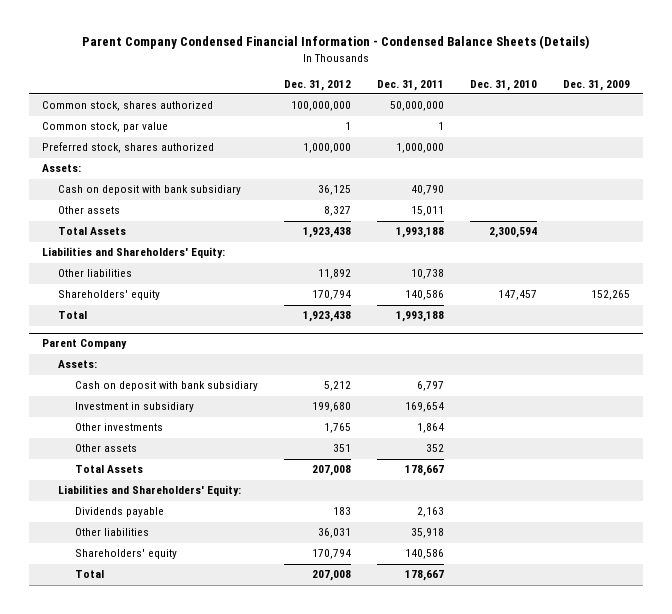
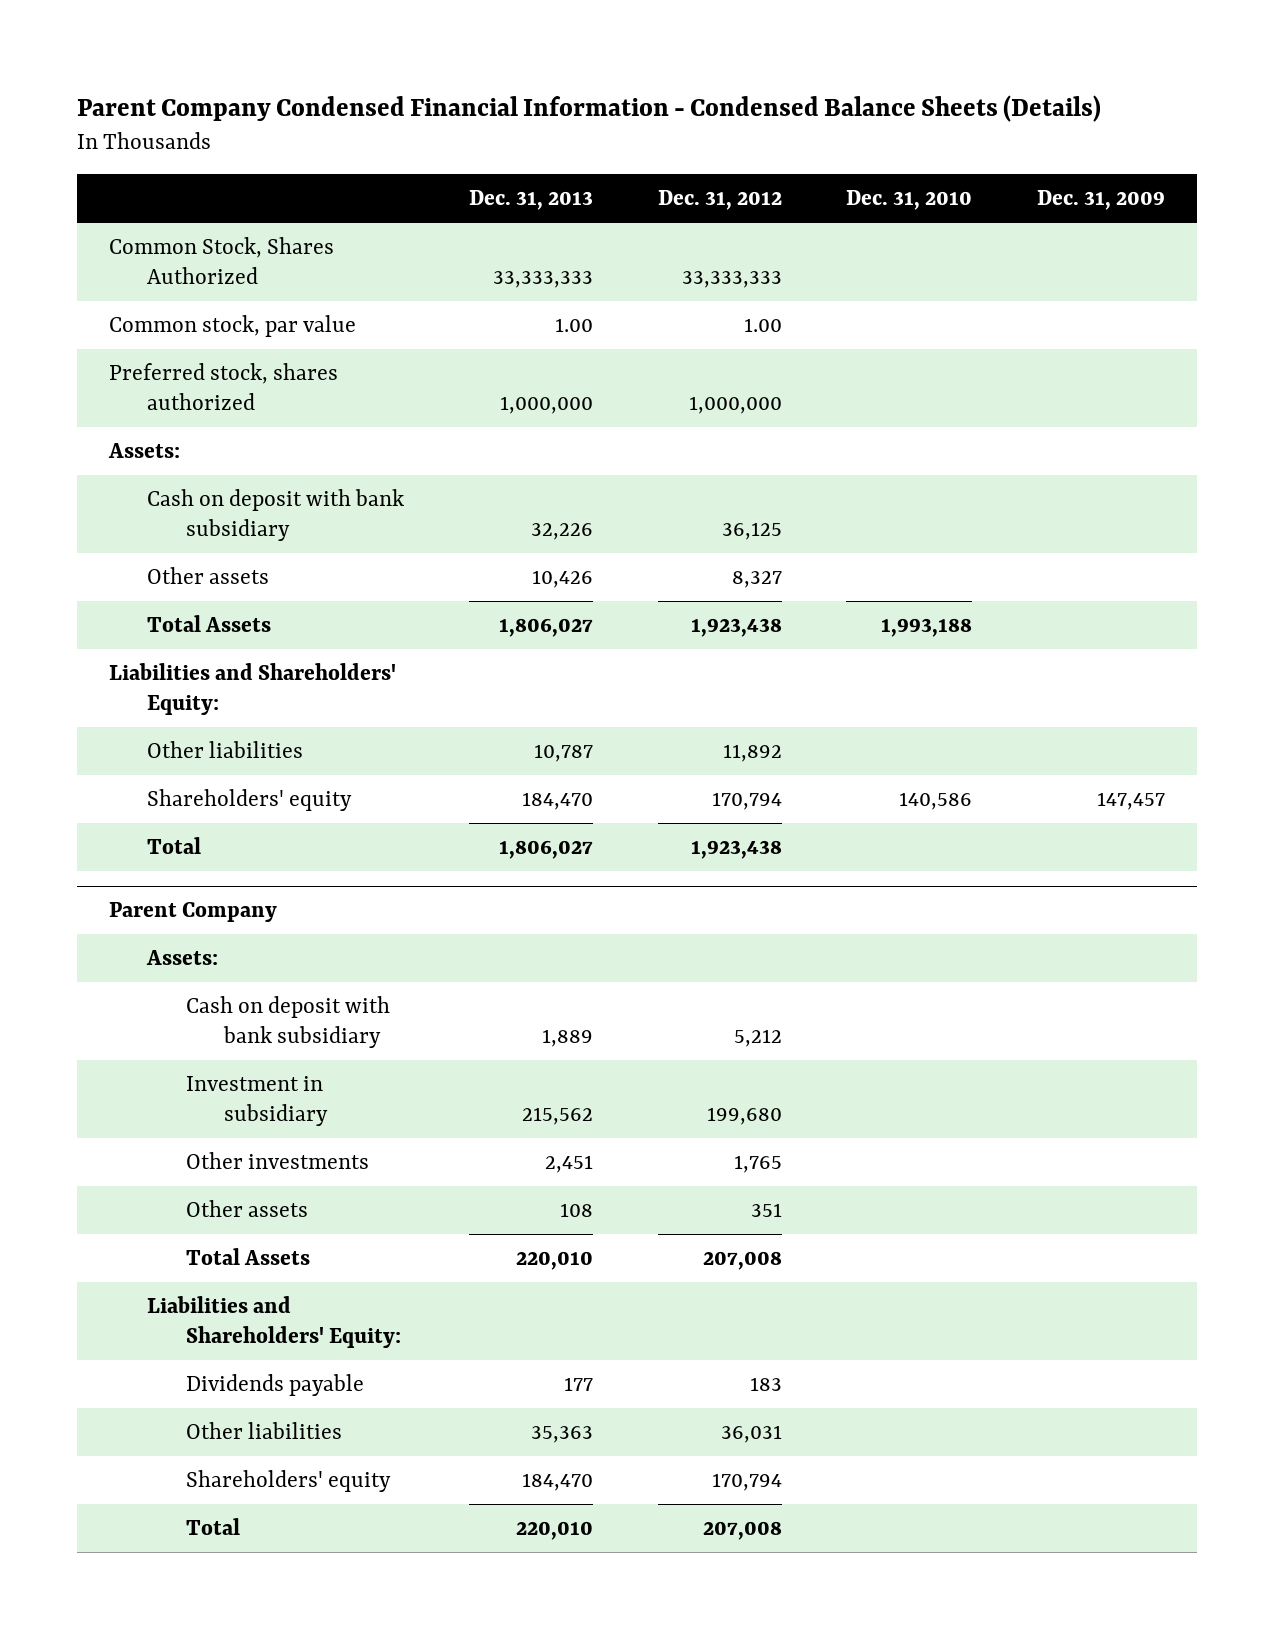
- | Dec. 31, 2012 | Dec. 31, 2011 | Dec. 31, 2010 | Dec. 31, 2009
+ | Dec. 31, 2013 | Dec. 31, 2012 | Dec. 31, 2010 | Dec. 31, 2009
- Common stock, shares authorized | 100,000,000 | 50,000,000 | |
- Common stock, par value | 1 | 1 | |
+ Common Stock, Shares Authorized | 33,333,333 | 33,333,333 | |
+ Common stock, par value | 1.00 | 1.00 | |
- Total Assets | 1,923,438 | 1,993,188 | 2,300,594 |
+ Total Assets | 1,806,027 | 1,923,438 | 1,993,188 |
- Shareholders' equity | 170,794 | 140,586 | 147,457 | 152,265
+ Shareholders' equity | 184,470 | 170,794 | 140,586 | 147,457

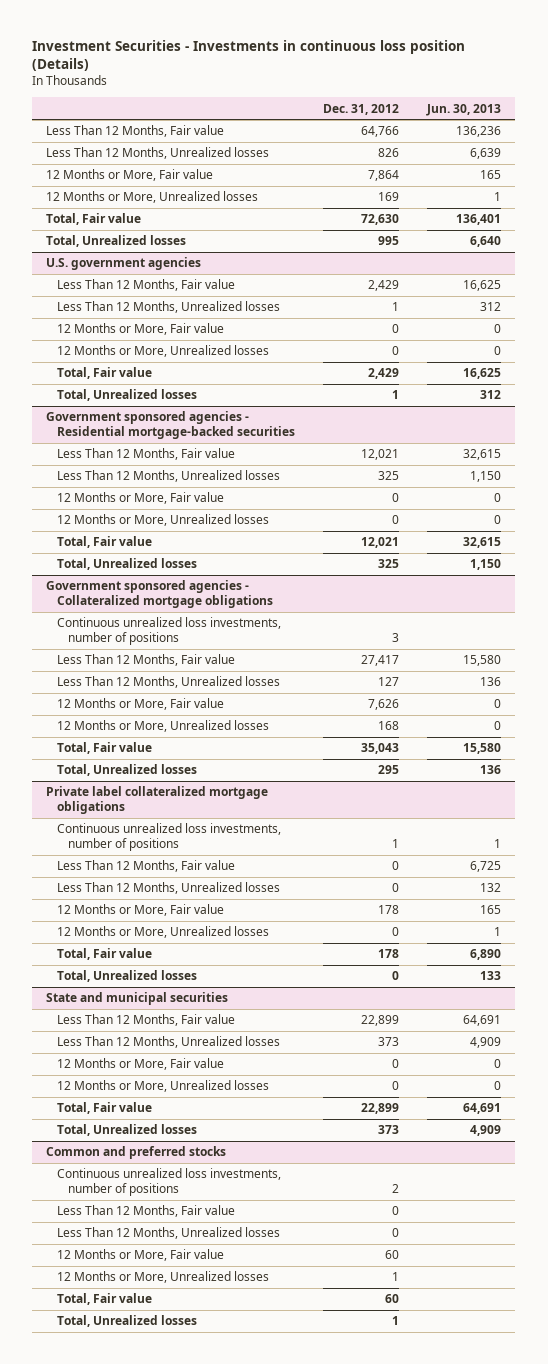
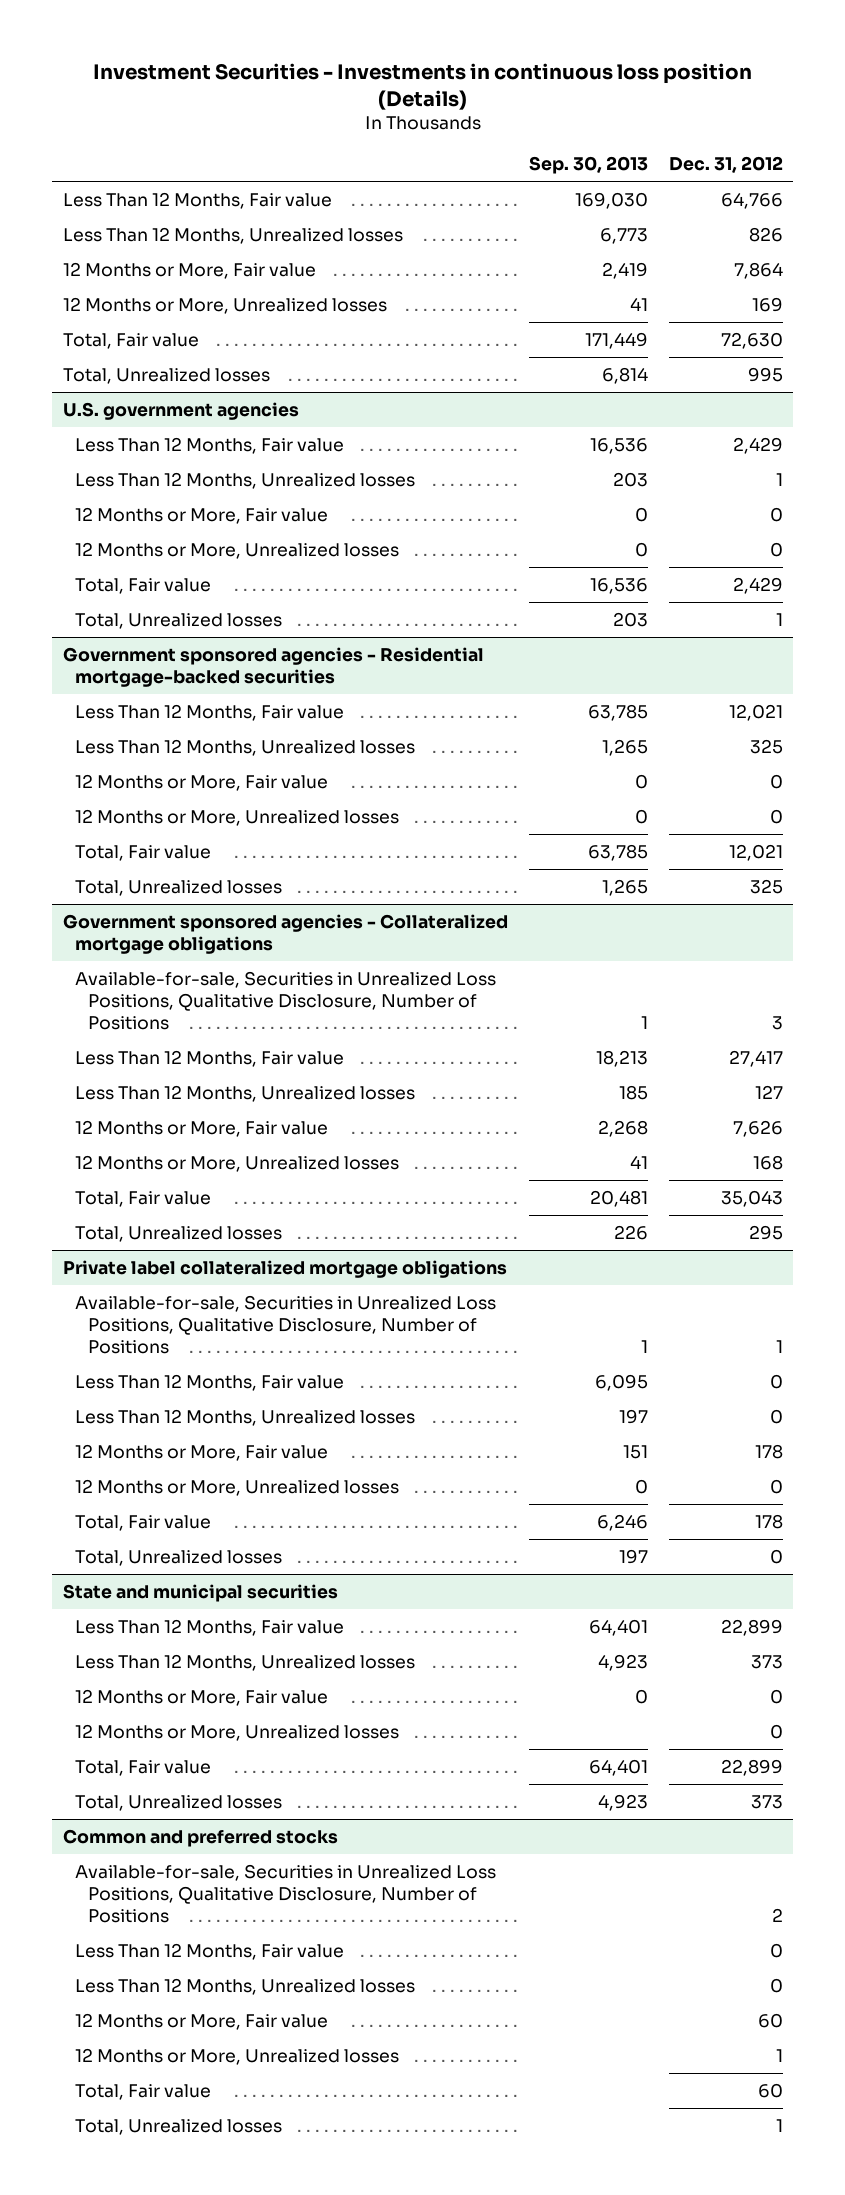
- | Dec. 31, 2012 | Jun. 30, 2013
+ | Sep. 30, 2013 | Dec. 31, 2012
@ Government sponsored agencies - Collateralized mortgage obligations
- Continuous unrealized loss investments, number of positions | 3 |
+ Available-for-sale, Securities in Unrealized Loss Positions, Qualitative Disclosure, Number of Positions | 1 | 3
@ Private label collateralized mortgage obligations
- Continuous unrealized loss investments, number of positions | 1 | 1
+ Available-for-sale, Securities in Unrealized Loss Positions, Qualitative Disclosure, Number of Positions | 1 | 1
@ Common and preferred stocks
- Continuous unrealized loss investments, number of positions | 2 |
+ Available-for-sale, Securities in Unrealized Loss Positions, Qualitative Disclosure, Number of Positions | | 2

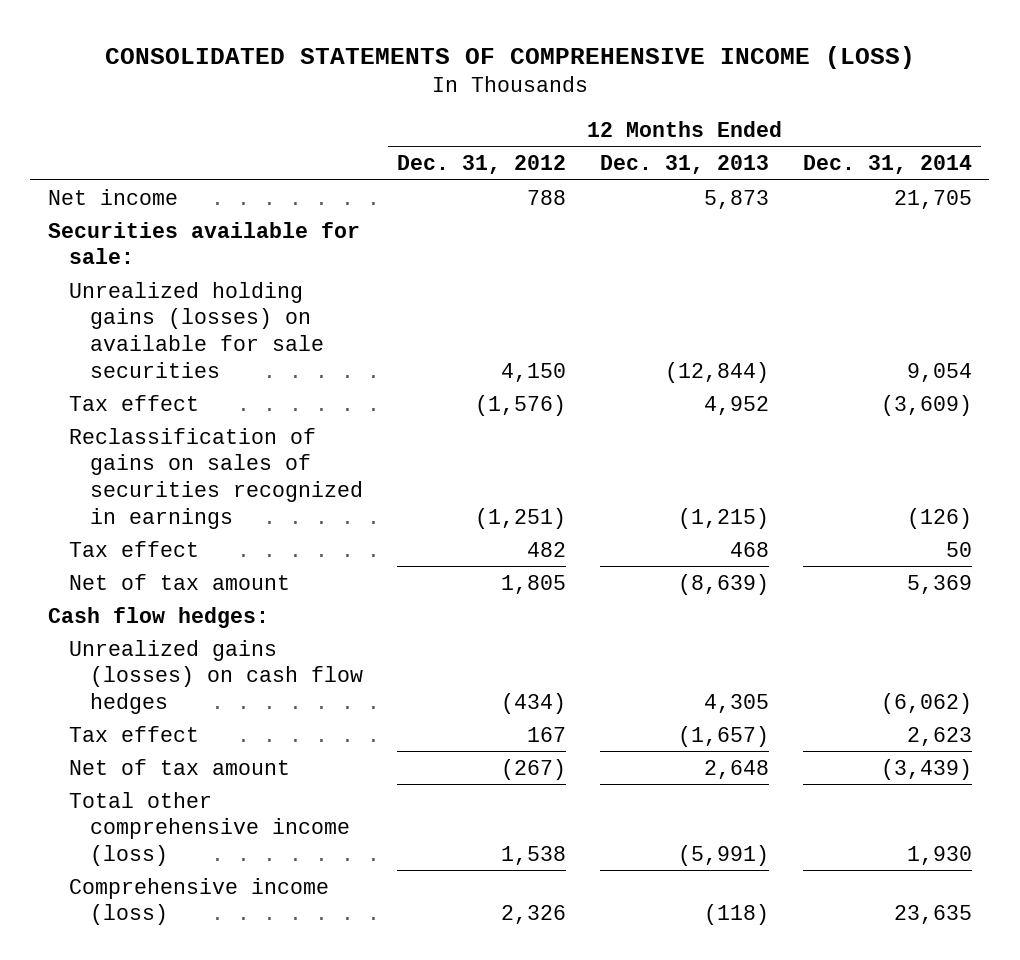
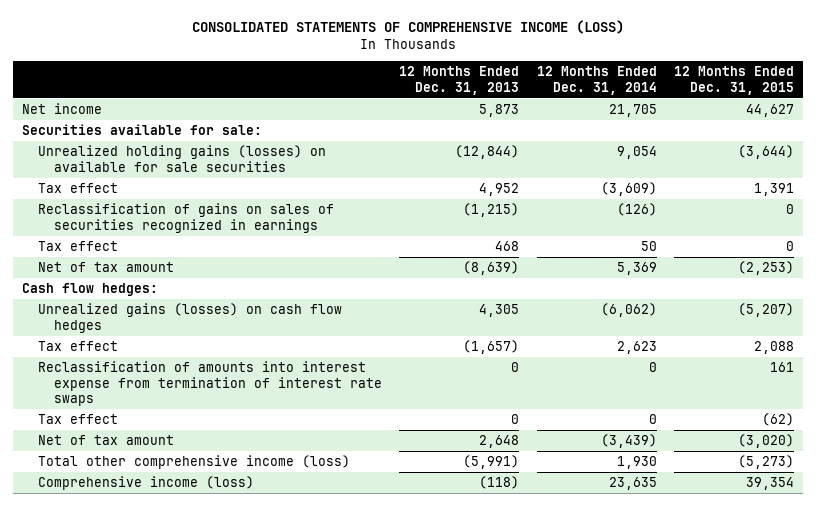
- | 12 Months Ended Dec. 31, 2012 | 12 Months Ended Dec. 31, 2013 | 12 Months Ended Dec. 31, 2014
+ | 12 Months Ended Dec. 31, 2013 | 12 Months Ended Dec. 31, 2014 | 12 Months Ended Dec. 31, 2015
+ Reclassification of amounts into interest expense from termination of interest rate swaps | 0 | 0 | 161
+ Tax effect | 0 | 0 | (62)

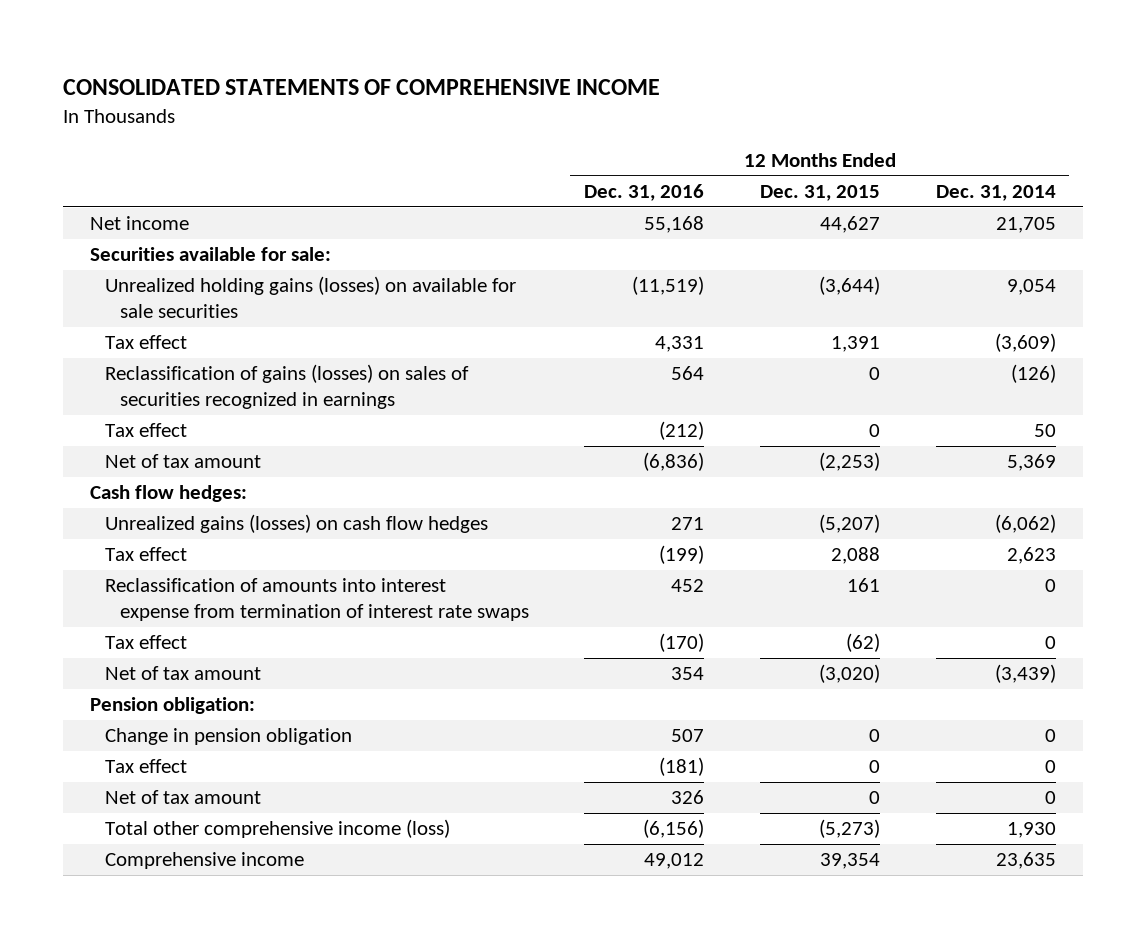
- CONSOLIDATED STATEMENTS OF COMPREHENSIVE INCOME (LOSS)
+ CONSOLIDATED STATEMENTS OF COMPREHENSIVE INCOME
- | 12 Months Ended Dec. 31, 2013 | 12 Months Ended Dec. 31, 2014 | 12 Months Ended Dec. 31, 2015
+ | 12 Months Ended Dec. 31, 2016 | 12 Months Ended Dec. 31, 2015 | 12 Months Ended Dec. 31, 2014
- Reclassification of gains on sales of securities recognized in earnings | (1,215) | (126) | 0
+ Reclassification of gains (losses) on sales of securities recognized in earnings | 564 | 0 | (126)
+ Pension obligation:
+ Change in pension obligation | 507 | 0 | 0
+ Tax effect | (181) | 0 | 0
+ Net of tax amount | 326 | 0 | 0
- Comprehensive income (loss) | (118) | 23,635 | 39,354
+ Comprehensive income | 49,012 | 39,354 | 23,635

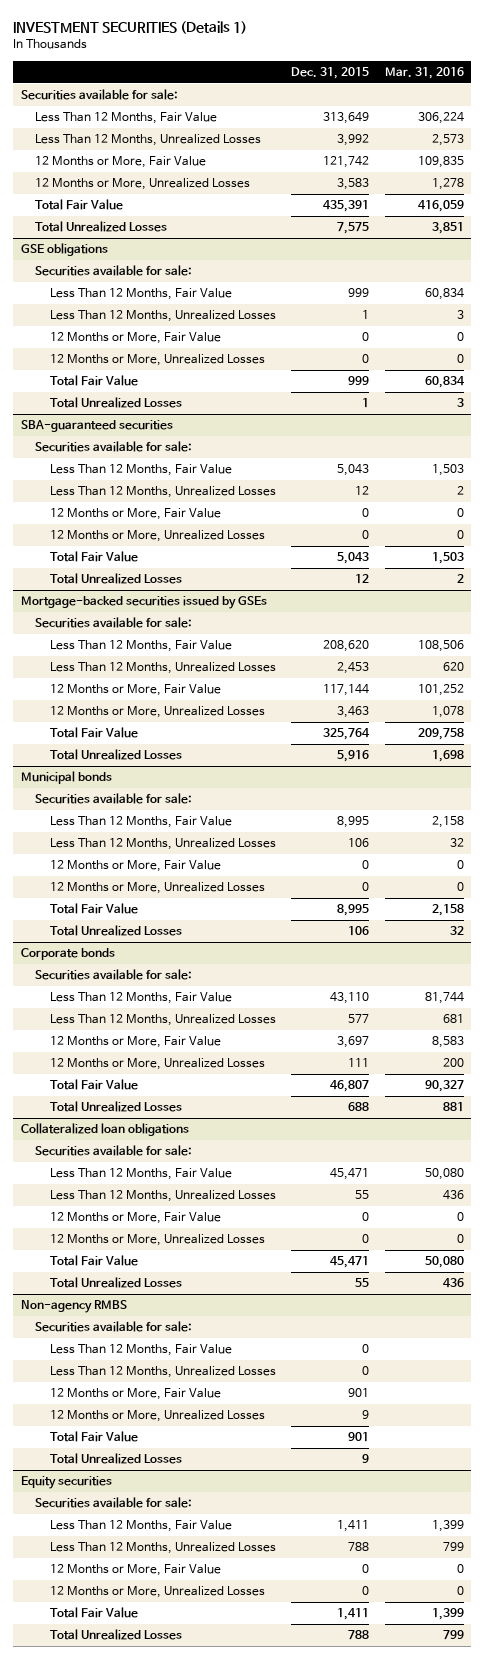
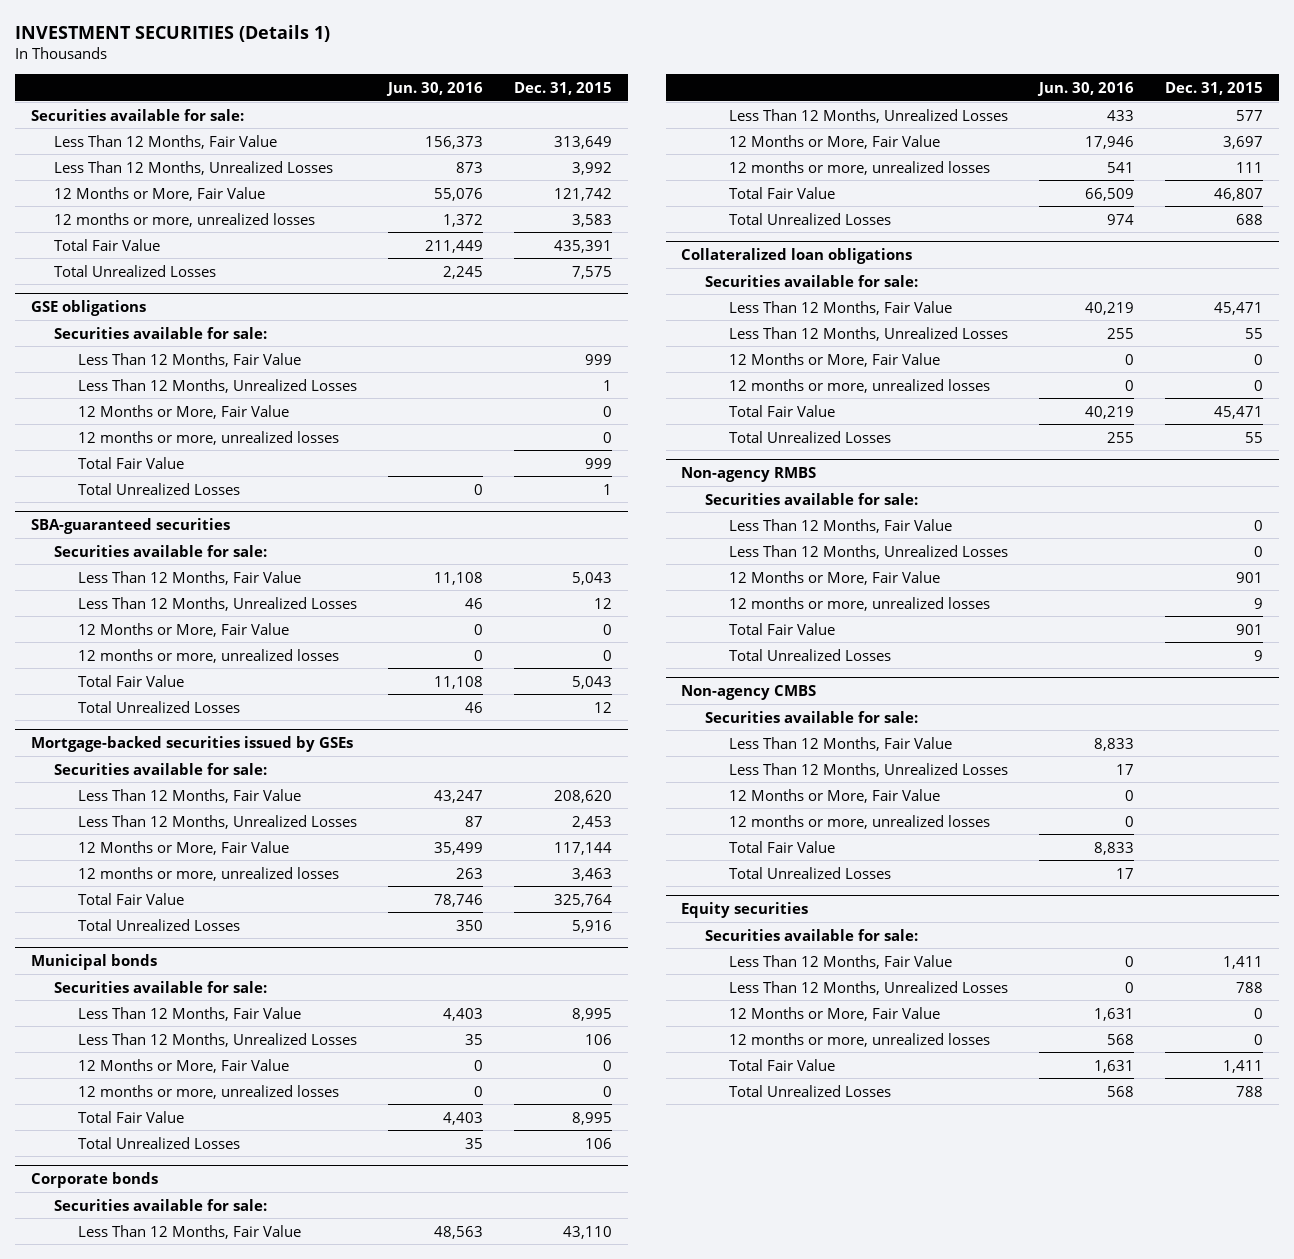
- | Dec. 31, 2015 | Mar. 31, 2016
+ | Jun. 30, 2016 | Dec. 31, 2015
- 12 Months or More, Unrealized Losses | 3,583 | 1,278
+ 12 months or more, unrealized losses | 1,372 | 3,583
@ GSE obligations
- 12 Months or More, Unrealized Losses | 0 | 0
+ 12 months or more, unrealized losses | | 0
@ SBA-guaranteed securities
- 12 Months or More, Unrealized Losses | 0 | 0
+ 12 months or more, unrealized losses | 0 | 0
@ Mortgage-backed securities issued by GSEs
- 12 Months or More, Unrealized Losses | 3,463 | 1,078
+ 12 months or more, unrealized losses | 263 | 3,463
@ Municipal bonds
- 12 Months or More, Unrealized Losses | 0 | 0
+ 12 months or more, unrealized losses | 0 | 0
@ Corporate bonds
- 12 Months or More, Unrealized Losses | 111 | 200
+ 12 months or more, unrealized losses | 541 | 111
@ Collateralized loan obligations
- 12 Months or More, Unrealized Losses | 0 | 0
+ 12 months or more, unrealized losses | 0 | 0
@ Non-agency RMBS
- 12 Months or More, Unrealized Losses | 9 |
+ 12 months or more, unrealized losses | | 9
+ Non-agency CMBS
+ Securities available for sale:
+ Less Than 12 Months, Fair Value | 8,833 |
+ Less Than 12 Months, Unrealized Losses | 17 |
+ 12 Months or More, Fair Value | 0 |
+ 12 months or more, unrealized losses | 0 |
+ Total Fair Value | 8,833 |
+ Total Unrealized Losses | 17 |
@ Equity securities
- 12 Months or More, Unrealized Losses | 0 | 0
+ 12 months or more, unrealized losses | 568 | 0

